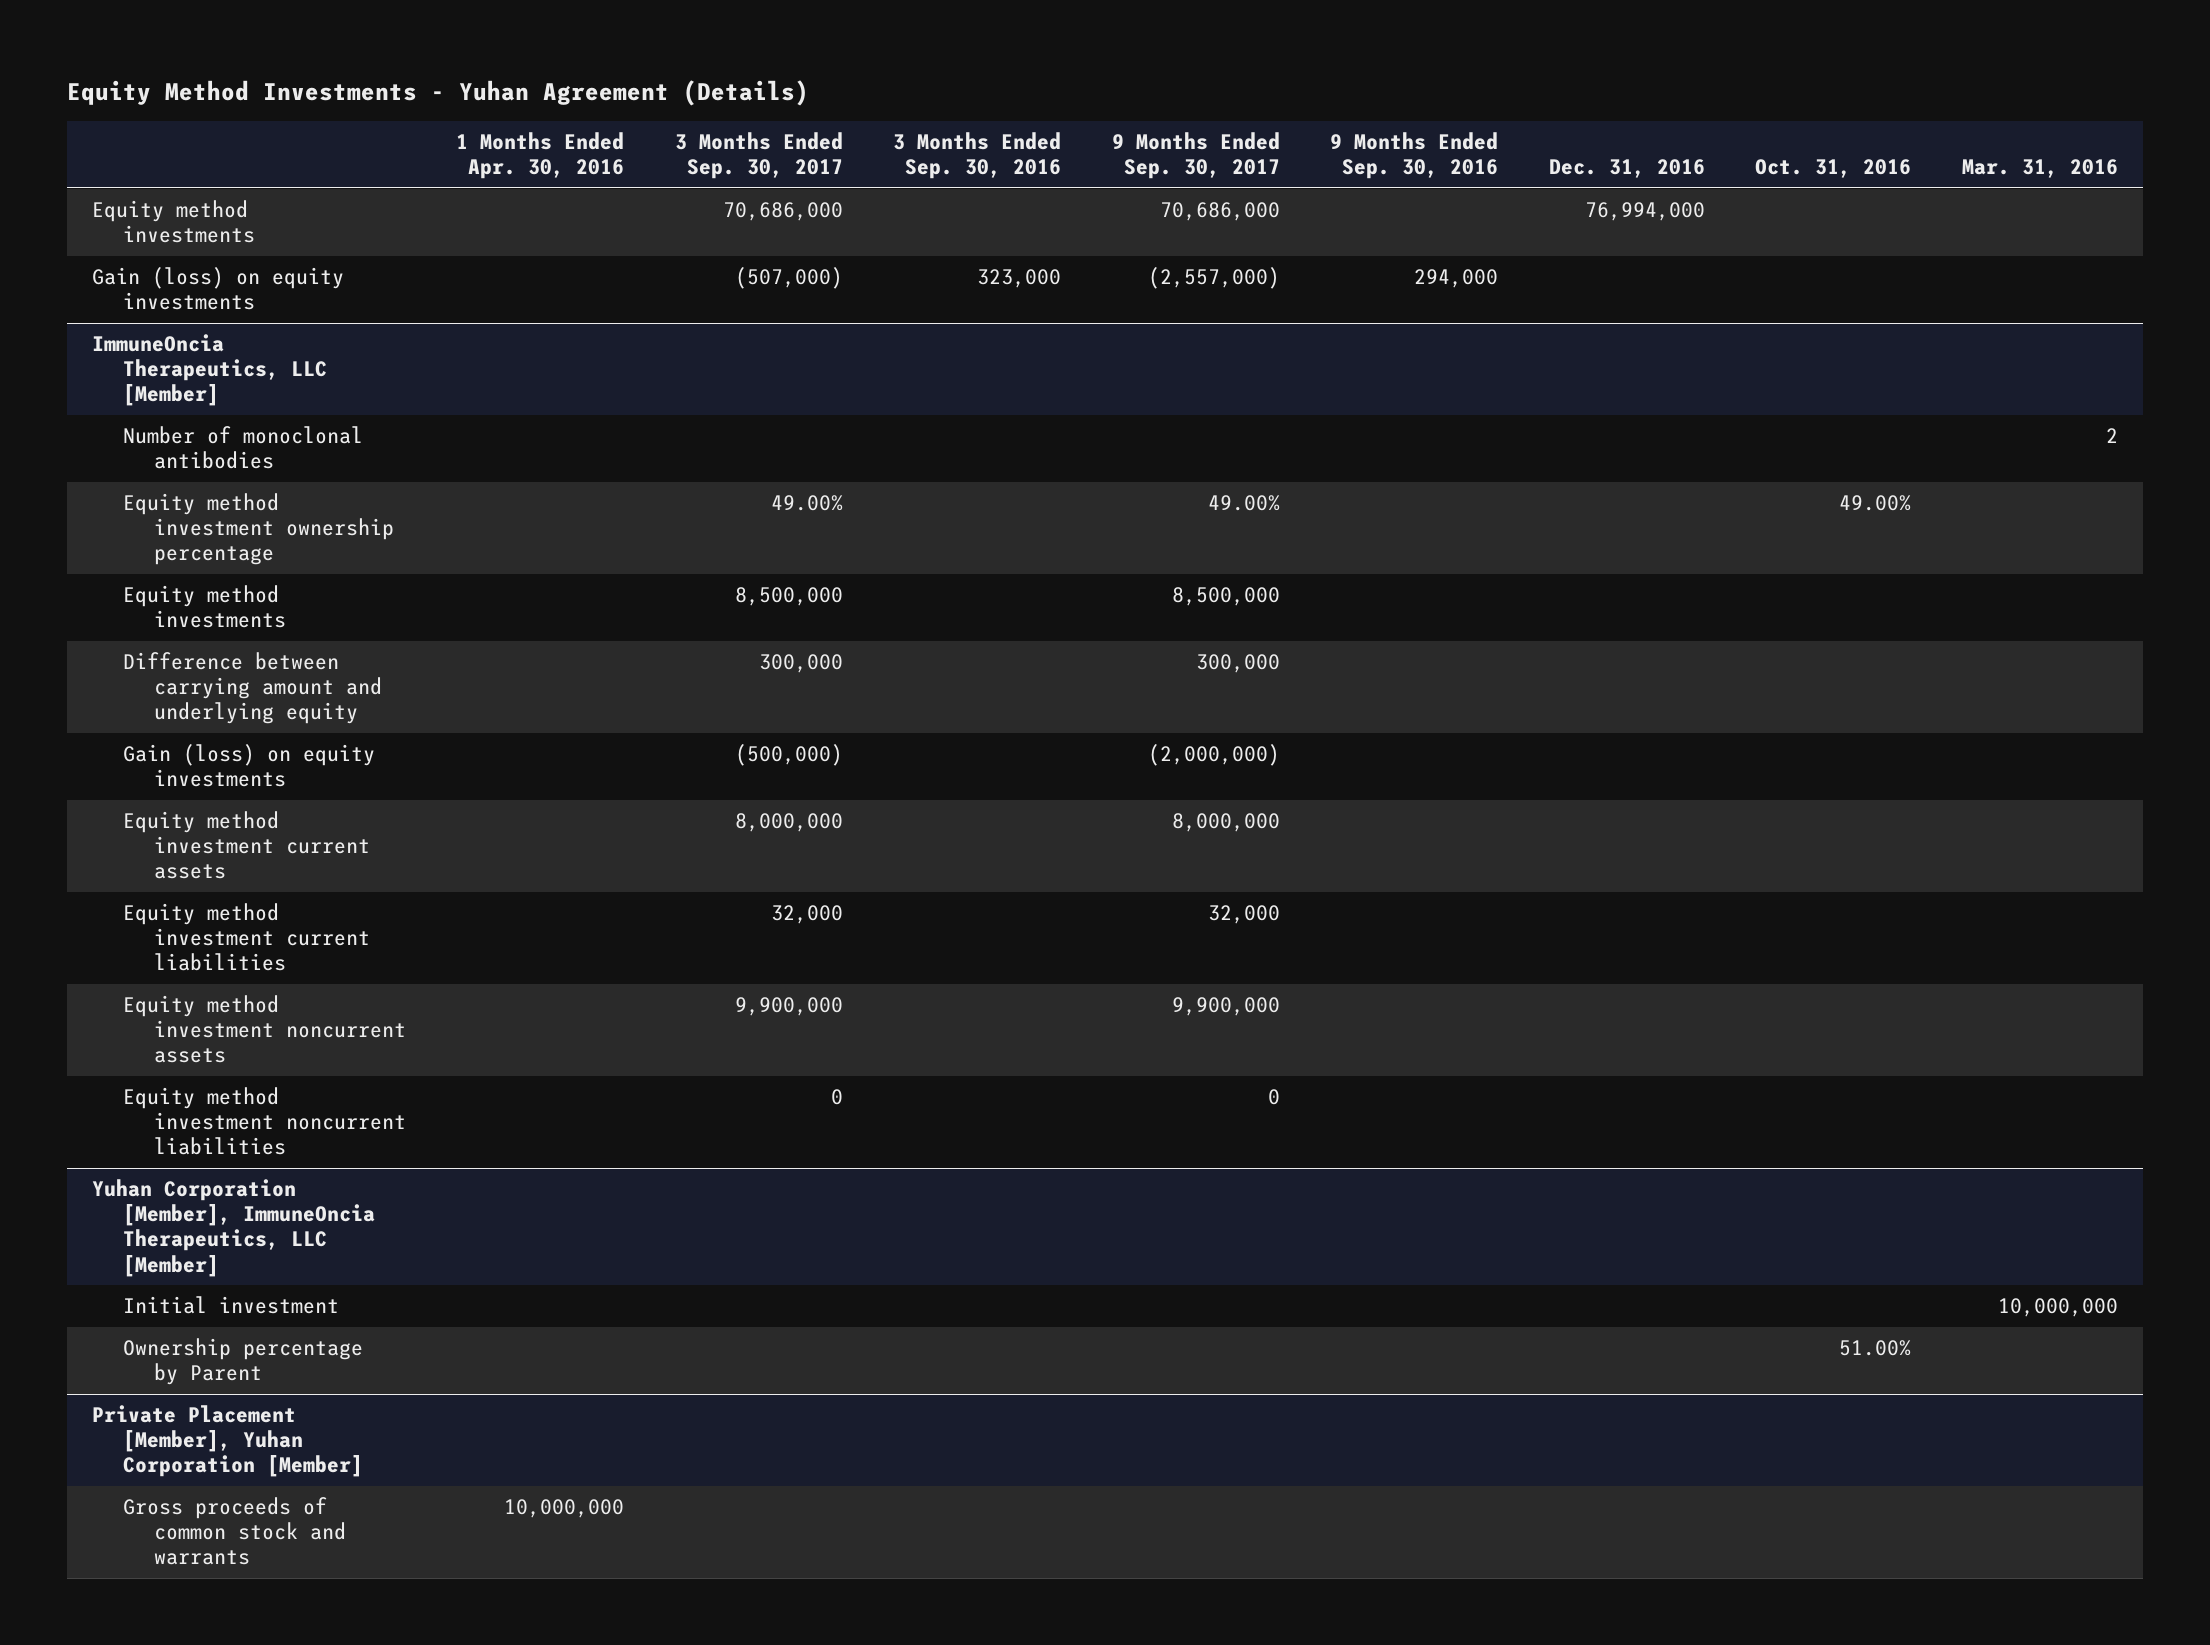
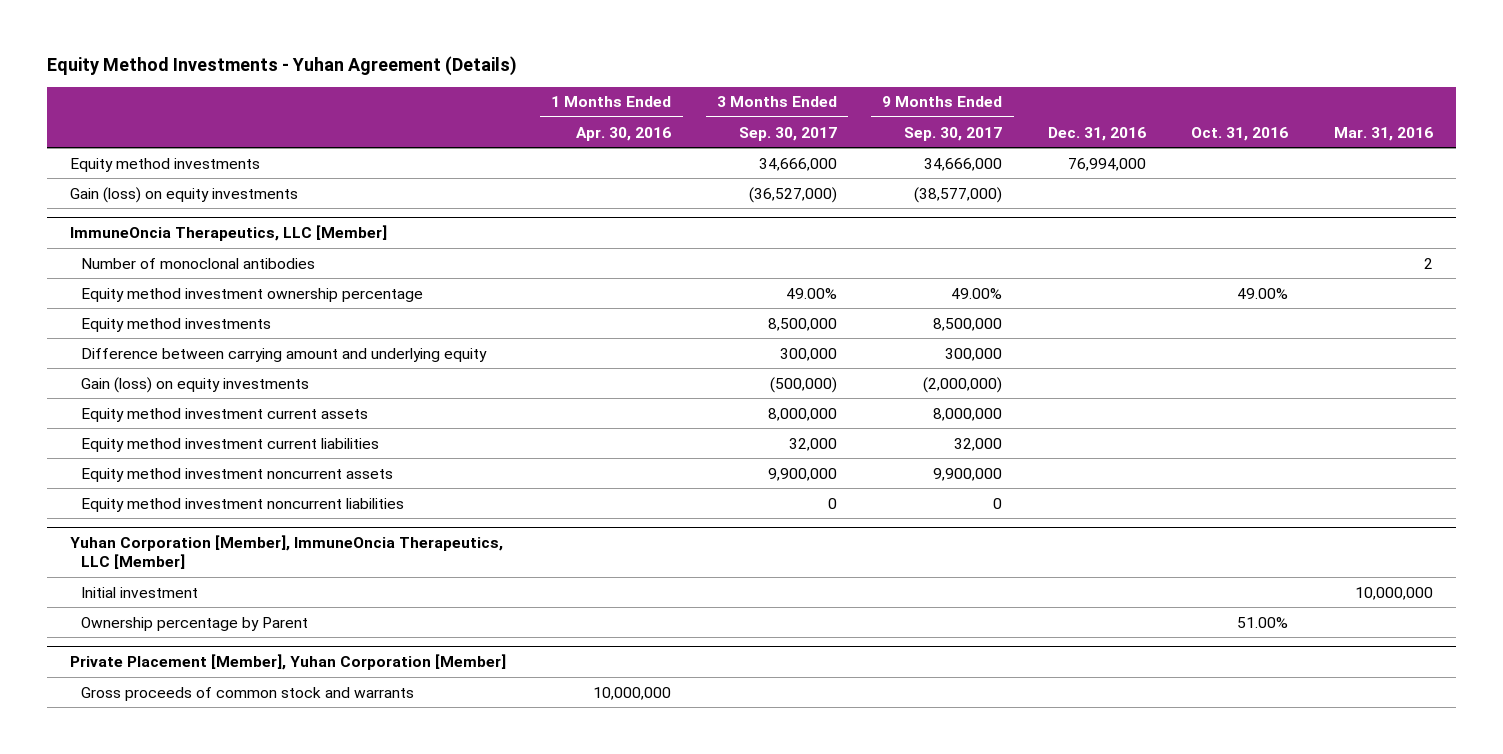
- | 1 Months Ended Apr. 30, 2016 | 3 Months Ended Sep. 30, 2017 | 3 Months Ended Sep. 30, 2016 | 9 Months Ended Sep. 30, 2017 | 9 Months Ended Sep. 30, 2016 | Dec. 31, 2016 | Oct. 31, 2016 | Mar. 31, 2016
+ | 1 Months Ended Apr. 30, 2016 | 3 Months Ended Sep. 30, 2017 | 9 Months Ended Sep. 30, 2017 | Dec. 31, 2016 | Oct. 31, 2016 | Mar. 31, 2016
- Equity method investments | | 70,686,000 | | 70,686,000 | | 76,994,000 | |
- Gain (loss) on equity investments | | (507,000) | 323,000 | (2,557,000) | 294,000 | | |
+ Equity method investments | | 34,666,000 | 34,666,000 | 76,994,000 | |
+ Gain (loss) on equity investments | | (36,527,000) | (38,577,000) | | |

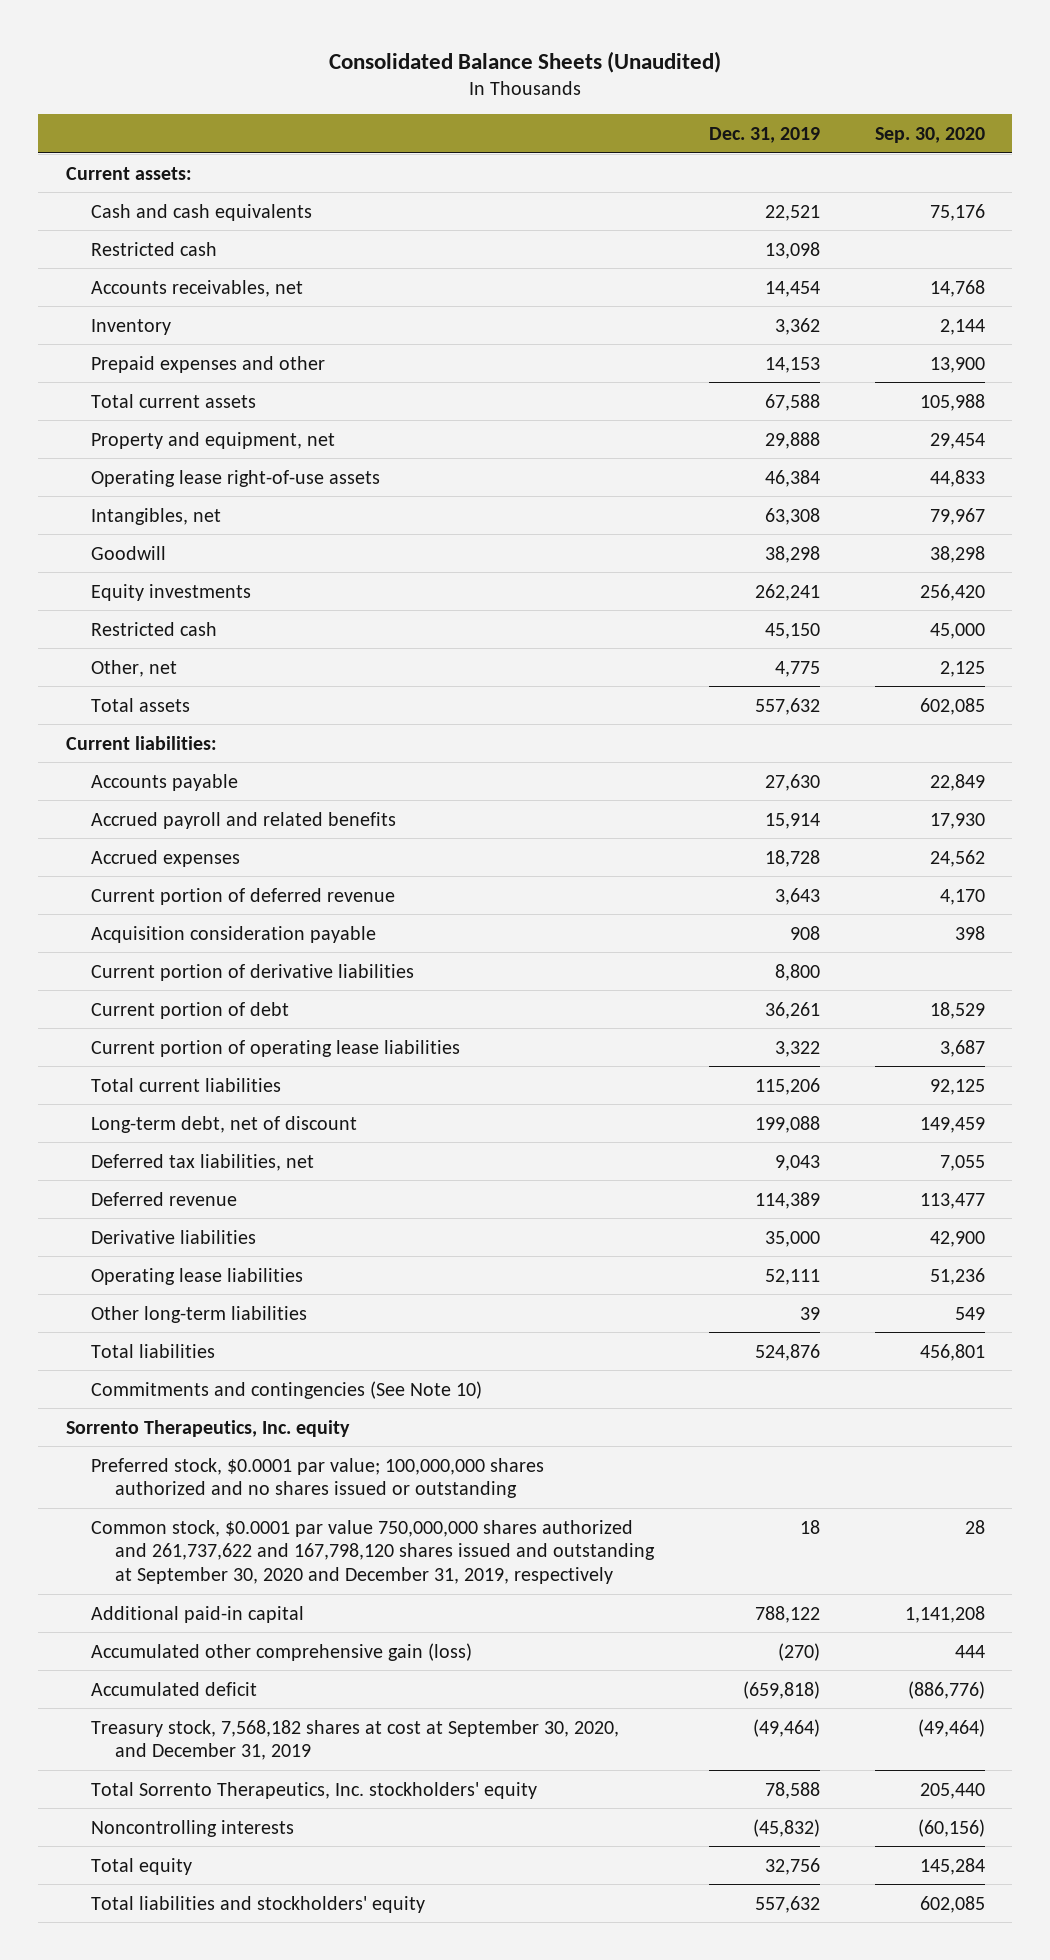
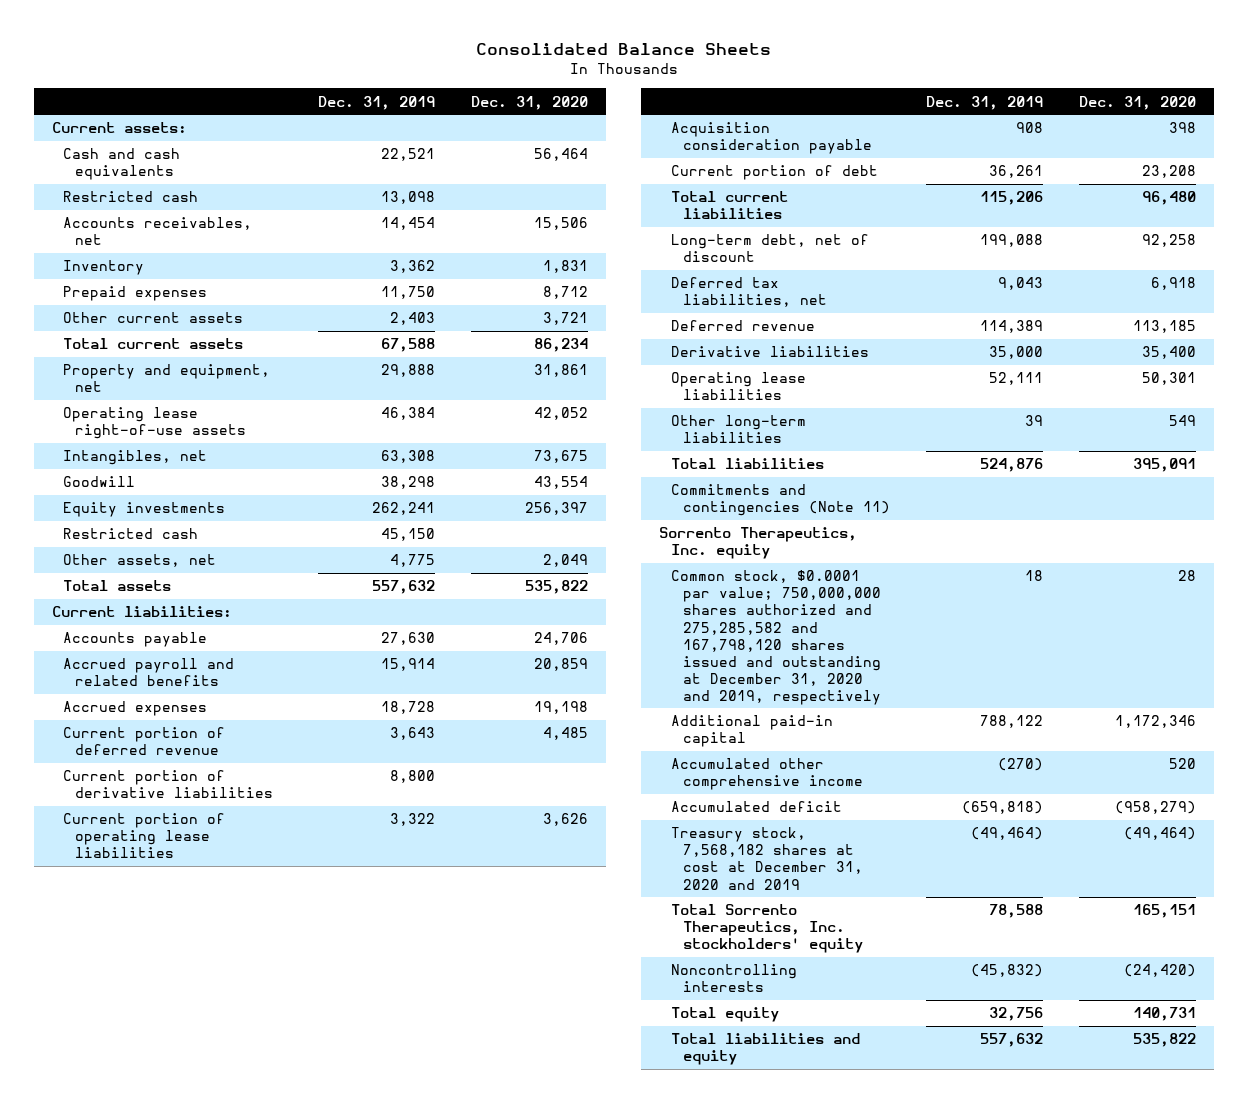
- Consolidated Balance Sheets (Unaudited)
+ Consolidated Balance Sheets
- | Dec. 31, 2019 | Sep. 30, 2020
+ | Dec. 31, 2019 | Dec. 31, 2020
- Prepaid expenses and other | 14,153 | 13,900
+ Prepaid expenses | 11,750 | 8,712
+ Other current assets | 2,403 | 3,721
- Other, net | 4,775 | 2,125
+ Other assets, net | 4,775 | 2,049
moved down: Acquisition consideration payable | 908 | 398
moved down: Current portion of debt | 36,261 | 23,208
- Commitments and contingencies (See Note 10)
+ Commitments and contingencies (Note 11)
- Preferred stock, $0.0001 par value; 100,000,000 shares authorized and no shares issued or outstanding
- Common stock, $0.0001 par value 750,000,000 shares authorized and 261,737,622 and 167,798,120 shares issued and outstanding at September 30, 2020 and December 31, 2019, respectively | 18 | 28
+ Common stock, $0.0001 par value; 750,000,000 shares authorized and 275,285,582 and 167,798,120 shares issued and outstanding at December 31, 2020 and 2019, respectively | 18 | 28
- Accumulated other comprehensive gain (loss) | (270) | 444
+ Accumulated other comprehensive income | (270) | 520
- Treasury stock, 7,568,182 shares at cost at September 30, 2020, and December 31, 2019 | (49,464) | (49,464)
+ Treasury stock, 7,568,182 shares at cost at December 31, 2020 and 2019 | (49,464) | (49,464)
- Total liabilities and stockholders' equity | 557,632 | 602,085
+ Total liabilities and equity | 557,632 | 535,822

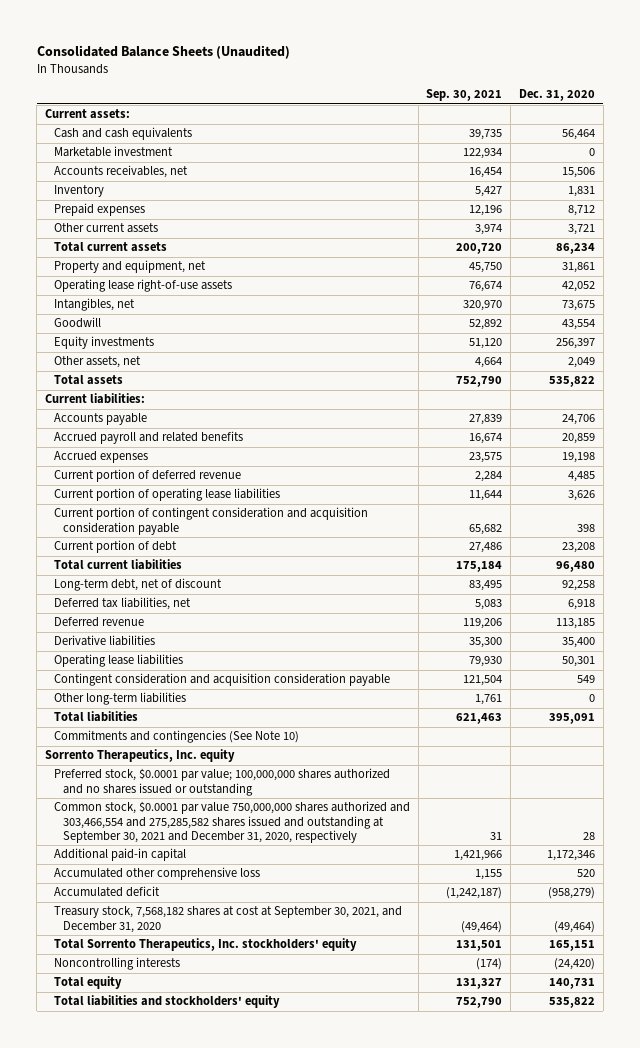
- Consolidated Balance Sheets
+ Consolidated Balance Sheets (Unaudited)
- | Dec. 31, 2019 | Dec. 31, 2020
+ | Sep. 30, 2021 | Dec. 31, 2020
- Restricted cash | 13,098 |
+ Marketable investment | 122,934 | 0
- Restricted cash | 45,150 |
- Current portion of derivative liabilities | 8,800 |
- Acquisition consideration payable | 908 | 398
+ Current portion of contingent consideration and acquisition consideration payable | 65,682 | 398
- Other long-term liabilities | 39 | 549
+ Contingent consideration and acquisition consideration payable | 121,504 | 549
+ Other long-term liabilities | 1,761 | 0
- Commitments and contingencies (Note 11)
+ Commitments and contingencies (See Note 10)
- Common stock, $0.0001 par value; 750,000,000 shares authorized and 275,285,582 and 167,798,120 shares issued and outstanding at December 31, 2020 and 2019, respectively | 18 | 28
+ Preferred stock, $0.0001 par value; 100,000,000 shares authorized and no shares issued or outstanding
+ Common stock, $0.0001 par value 750,000,000 shares authorized and 303,466,554 and 275,285,582 shares issued and outstanding at September 30, 2021 and December 31, 2020, respectively | 31 | 28
- Accumulated other comprehensive income | (270) | 520
+ Accumulated other comprehensive loss | 1,155 | 520
- Treasury stock, 7,568,182 shares at cost at December 31, 2020 and 2019 | (49,464) | (49,464)
+ Treasury stock, 7,568,182 shares at cost at September 30, 2021, and December 31, 2020 | (49,464) | (49,464)
- Total liabilities and equity | 557,632 | 535,822
+ Total liabilities and stockholders' equity | 752,790 | 535,822

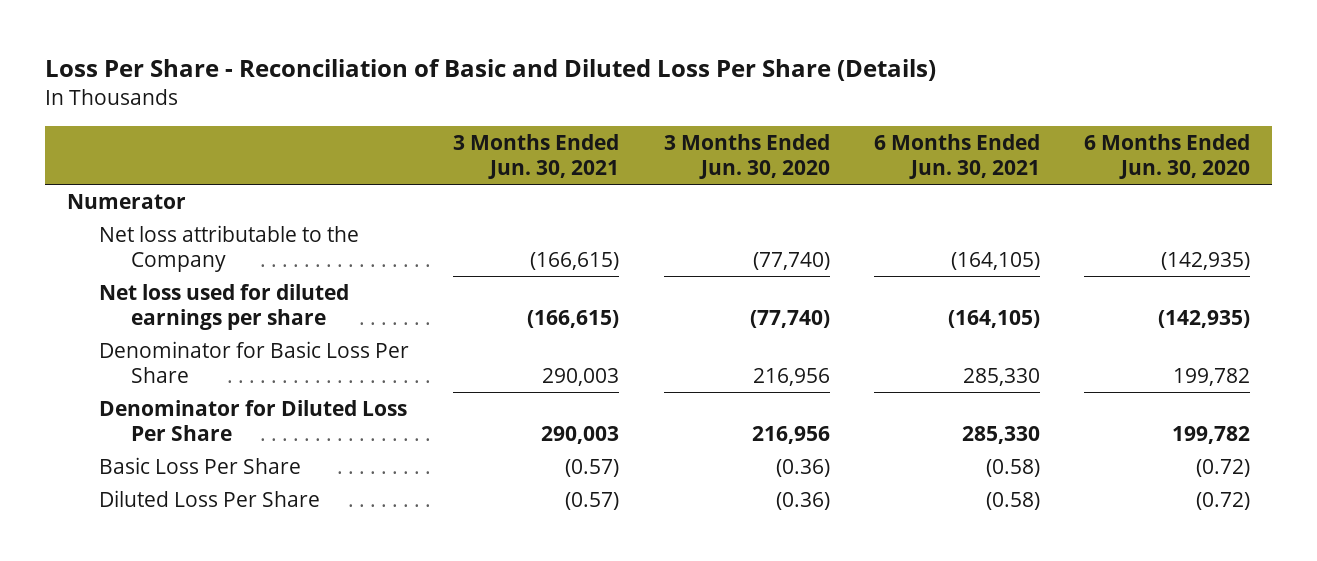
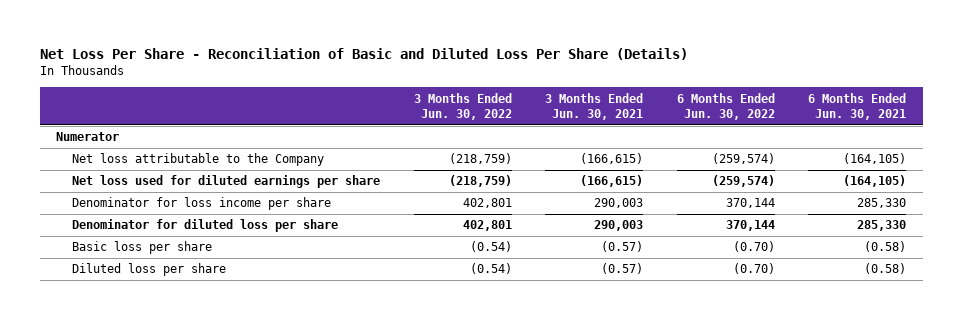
- Loss Per Share - Reconciliation of Basic and Diluted Loss Per Share (Details)
+ Net Loss Per Share - Reconciliation of Basic and Diluted Loss Per Share (Details)
- | 3 Months Ended Jun. 30, 2021 | 3 Months Ended Jun. 30, 2020 | 6 Months Ended Jun. 30, 2021 | 6 Months Ended Jun. 30, 2020
+ | 3 Months Ended Jun. 30, 2022 | 3 Months Ended Jun. 30, 2021 | 6 Months Ended Jun. 30, 2022 | 6 Months Ended Jun. 30, 2021
- Denominator for Basic Loss Per Share | 290,003 | 216,956 | 285,330 | 199,782
- Denominator for Diluted Loss Per Share | 290,003 | 216,956 | 285,330 | 199,782
- Basic Loss Per Share | (0.57) | (0.36) | (0.58) | (0.72)
- Diluted Loss Per Share | (0.57) | (0.36) | (0.58) | (0.72)
+ Denominator for loss income per share | 402,801 | 290,003 | 370,144 | 285,330
+ Denominator for diluted loss per share | 402,801 | 290,003 | 370,144 | 285,330
+ Basic loss per share | (0.54) | (0.57) | (0.70) | (0.58)
+ Diluted loss per share | (0.54) | (0.57) | (0.70) | (0.58)

